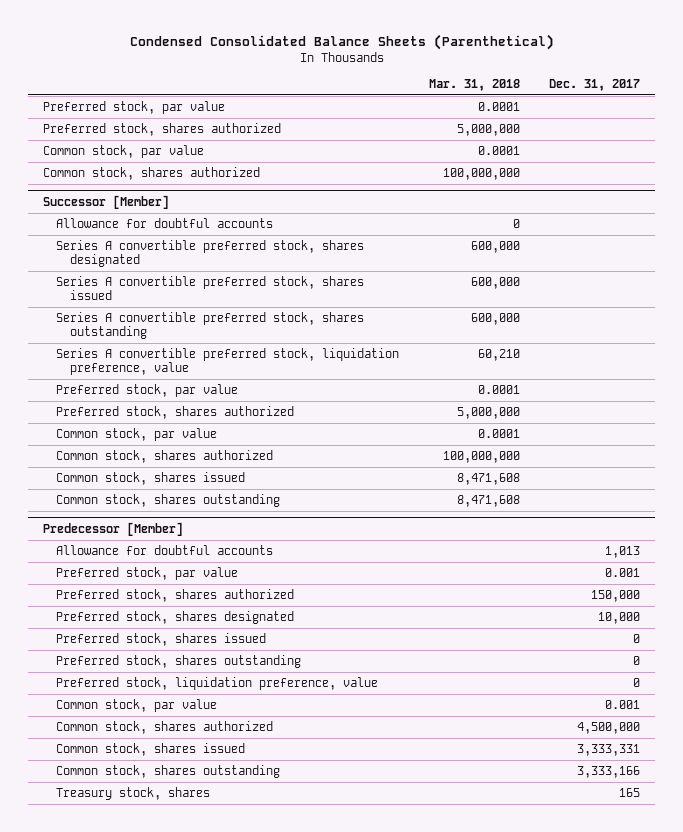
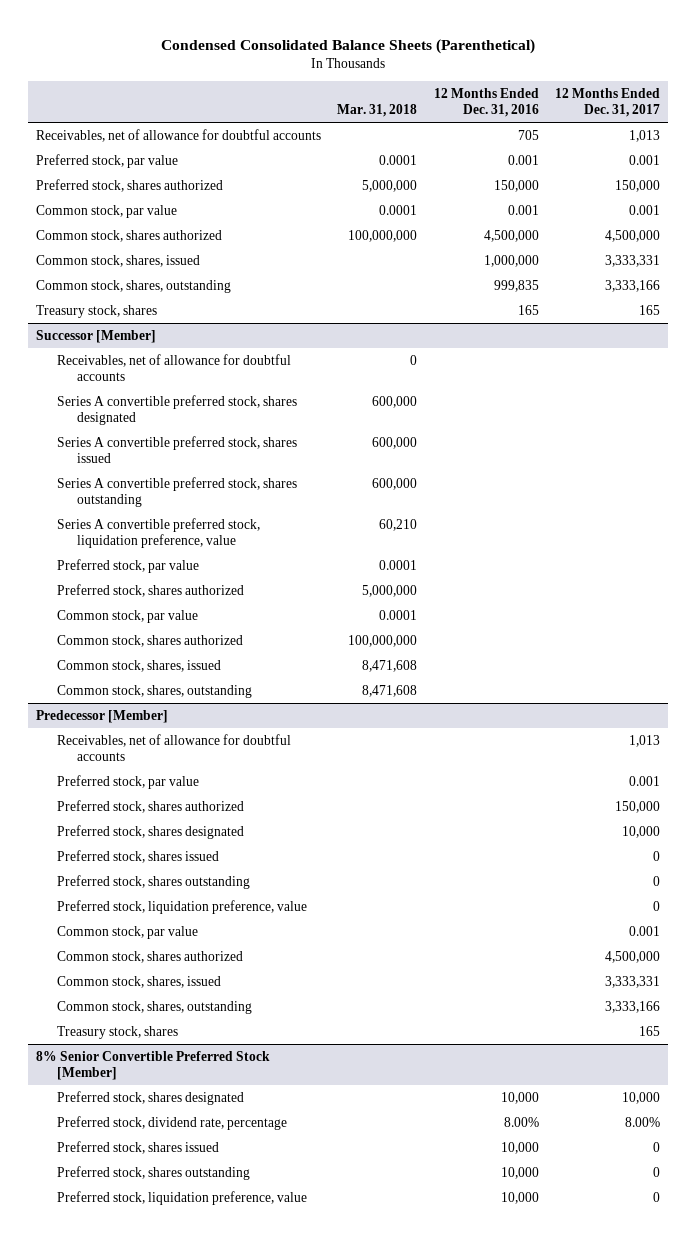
- | Mar. 31, 2018 | Dec. 31, 2017
+ | Mar. 31, 2018 | 12 Months Ended Dec. 31, 2016 | 12 Months Ended Dec. 31, 2017
+ Receivables, net of allowance for doubtful accounts | | 705 | 1,013
+ Common stock, shares, issued | | 1,000,000 | 3,333,331
+ Common stock, shares, outstanding | | 999,835 | 3,333,166
+ Treasury stock, shares | | 165 | 165
@ Successor [Member]
- Allowance for doubtful accounts | 0 |
+ Receivables, net of allowance for doubtful accounts | 0 | |
- Common stock, shares issued | 8,471,608 |
- Common stock, shares outstanding | 8,471,608 |
+ Common stock, shares, issued | 8,471,608 | |
+ Common stock, shares, outstanding | 8,471,608 | |
@ Predecessor [Member]
- Allowance for doubtful accounts | | 1,013
+ Receivables, net of allowance for doubtful accounts | | | 1,013
- Common stock, shares issued | | 3,333,331
- Common stock, shares outstanding | | 3,333,166
+ Common stock, shares, issued | | | 3,333,331
+ Common stock, shares, outstanding | | | 3,333,166
+ 8% Senior Convertible Preferred Stock [Member]
+ Preferred stock, shares designated | | 10,000 | 10,000
+ Preferred stock, dividend rate, percentage | | 8.00% | 8.00%
+ Preferred stock, shares issued | | 10,000 | 0
+ Preferred stock, shares outstanding | | 10,000 | 0
+ Preferred stock, liquidation preference, value | | 10,000 | 0

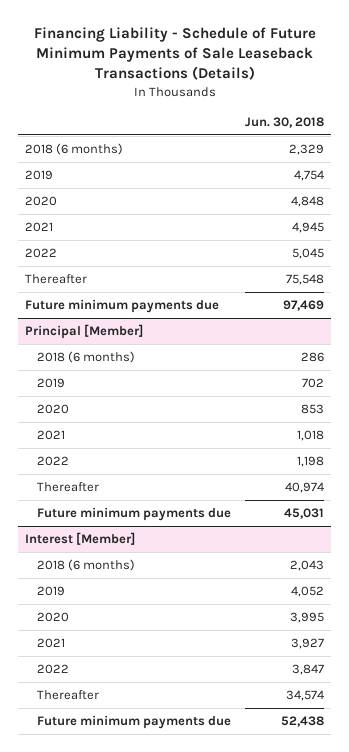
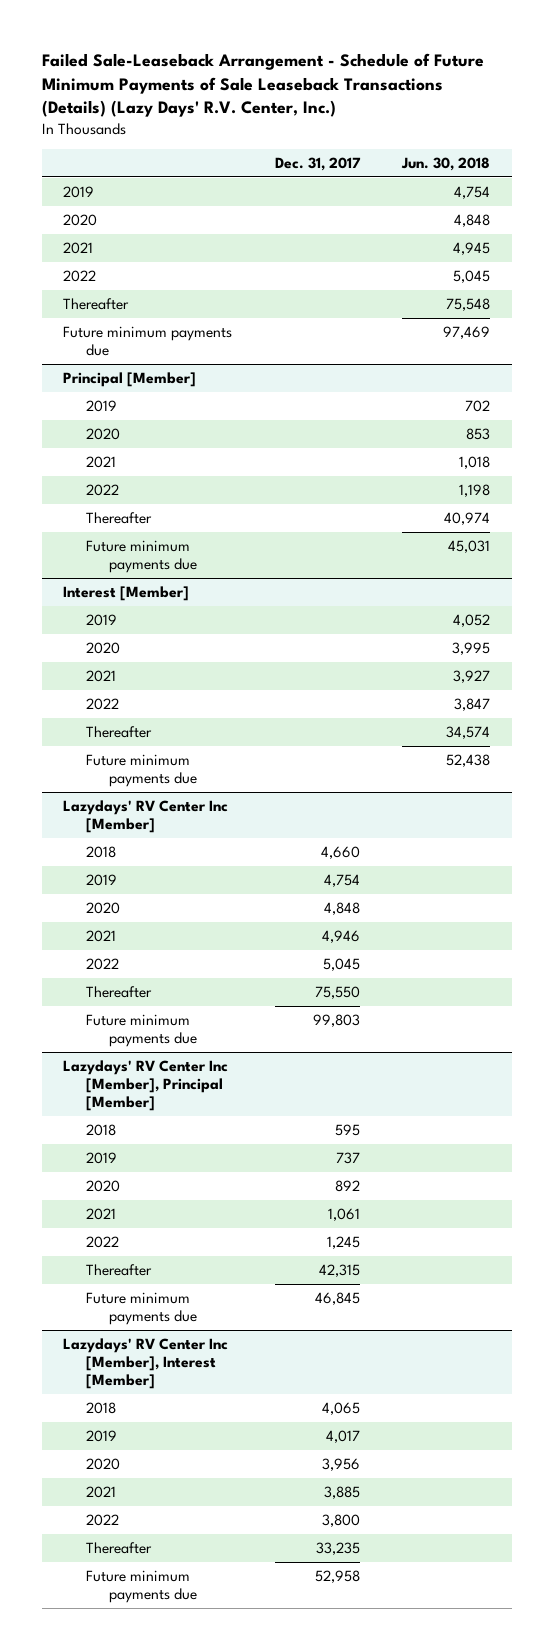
- Financing Liability - Schedule of Future Minimum Payments of Sale Leaseback Transactions (Details)
+ Failed Sale-Leaseback Arrangement - Schedule of Future Minimum Payments of Sale Leaseback Transactions (Details) (Lazy Days' R.V. Center, Inc.)
- | Jun. 30, 2018
+ | Dec. 31, 2017 | Jun. 30, 2018
- 2018 (6 months) | 2,329
@ Principal [Member]
- 2018 (6 months) | 286
@ Interest [Member]
- 2018 (6 months) | 2,043
+ Lazydays' RV Center Inc [Member]
+ 2018 | 4,660 |
+ 2019 | 4,754 |
+ 2020 | 4,848 |
+ 2021 | 4,946 |
+ 2022 | 5,045 |
+ Thereafter | 75,550 |
+ Future minimum payments due | 99,803 |
+ Lazydays' RV Center Inc [Member], Principal [Member]
+ 2018 | 595 |
+ 2019 | 737 |
+ 2020 | 892 |
+ 2021 | 1,061 |
+ 2022 | 1,245 |
+ Thereafter | 42,315 |
+ Future minimum payments due | 46,845 |
+ Lazydays' RV Center Inc [Member], Interest [Member]
+ 2018 | 4,065 |
+ 2019 | 4,017 |
+ 2020 | 3,956 |
+ 2021 | 3,885 |
+ 2022 | 3,800 |
+ Thereafter | 33,235 |
+ Future minimum payments due | 52,958 |

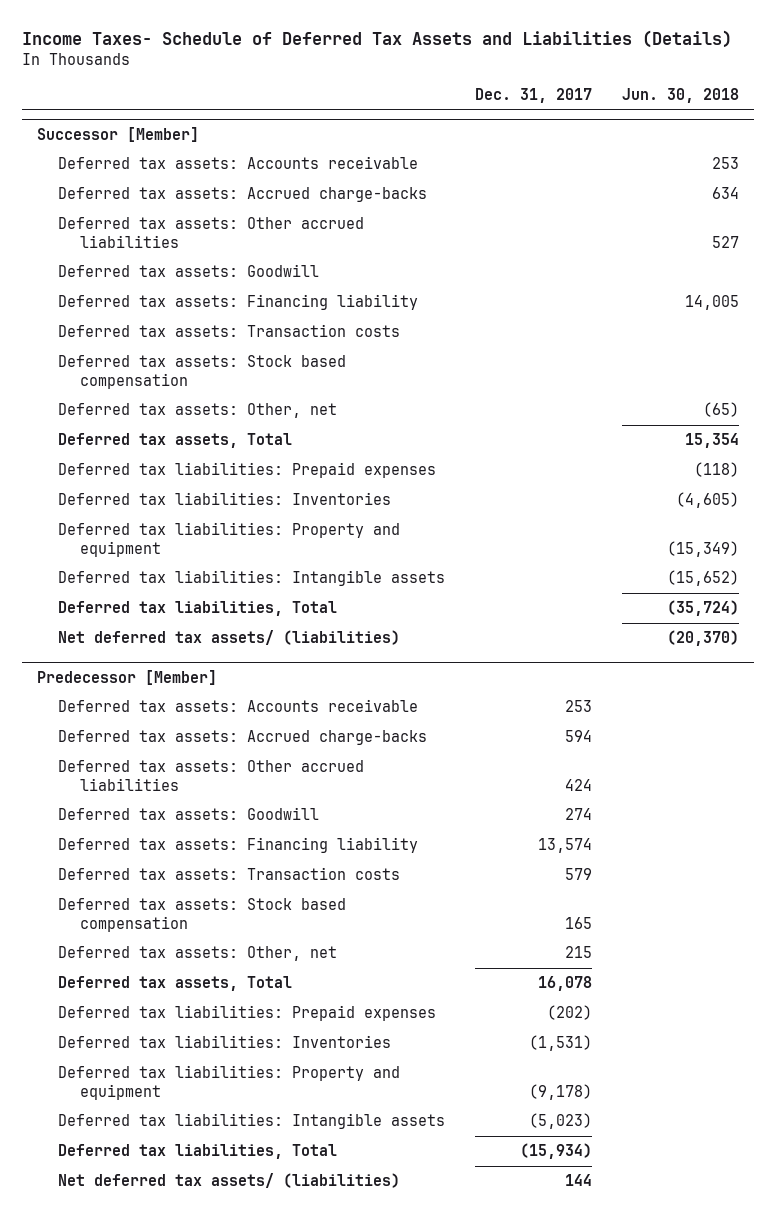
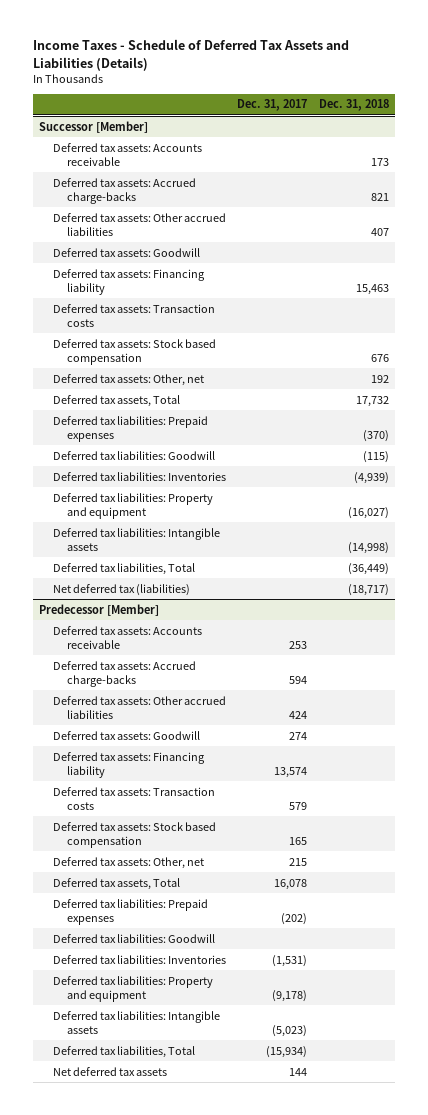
- Income Taxes- Schedule of Deferred Tax Assets and Liabilities (Details)
+ Income Taxes - Schedule of Deferred Tax Assets and Liabilities (Details)
- | Dec. 31, 2017 | Jun. 30, 2018
+ | Dec. 31, 2017 | Dec. 31, 2018
@ Successor [Member]
+ Deferred tax liabilities: Goodwill | | (115)
- Net deferred tax assets/ (liabilities) | | (20,370)
+ Net deferred tax (liabilities) | | (18,717)
@ Predecessor [Member]
+ Deferred tax liabilities: Goodwill
- Net deferred tax assets/ (liabilities) | 144 |
+ Net deferred tax assets | 144 |

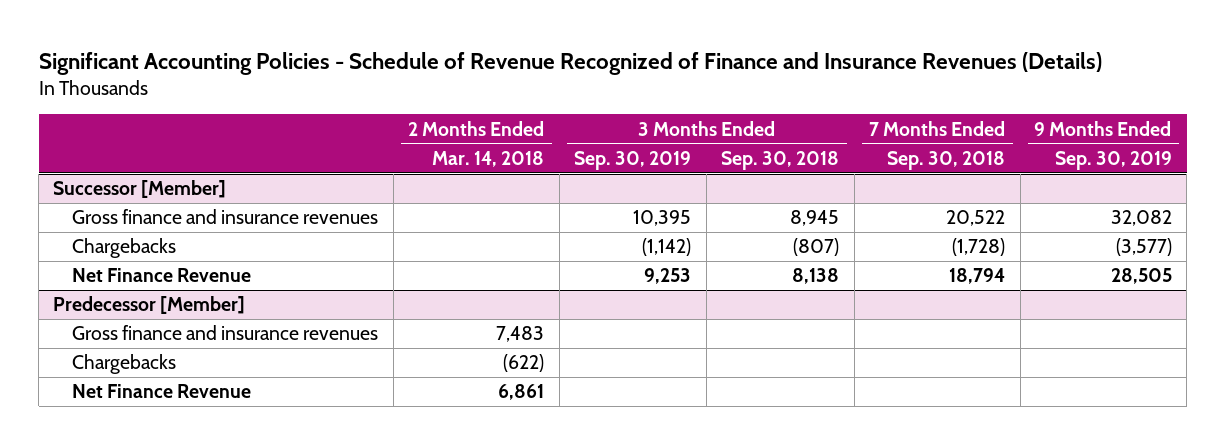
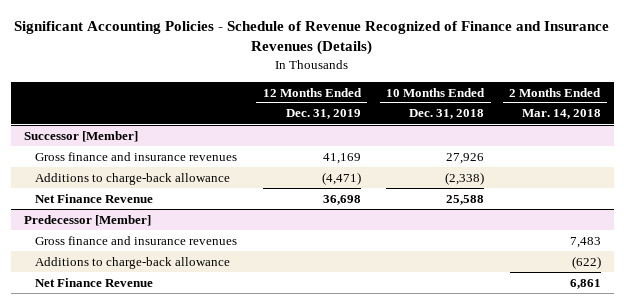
- | 2 Months Ended Mar. 14, 2018 | 3 Months Ended Sep. 30, 2019 | 3 Months Ended Sep. 30, 2018 | 7 Months Ended Sep. 30, 2018 | 9 Months Ended Sep. 30, 2019
+ | 12 Months Ended Dec. 31, 2019 | 10 Months Ended Dec. 31, 2018 | 2 Months Ended Mar. 14, 2018
@ Successor [Member]
- Chargebacks | | (1,142) | (807) | (1,728) | (3,577)
+ Additions to charge-back allowance | (4,471) | (2,338) |
@ Predecessor [Member]
- Chargebacks | (622) | | | |
+ Additions to charge-back allowance | | | (622)

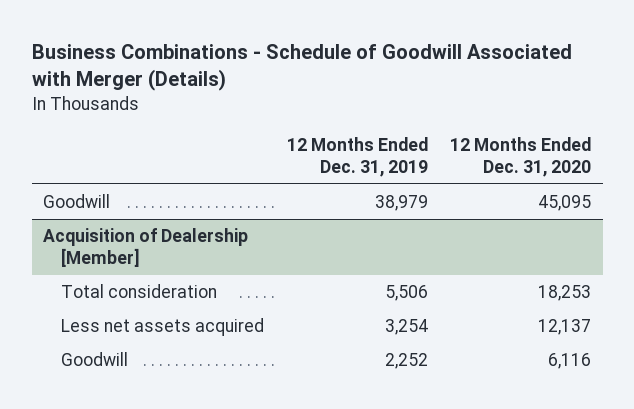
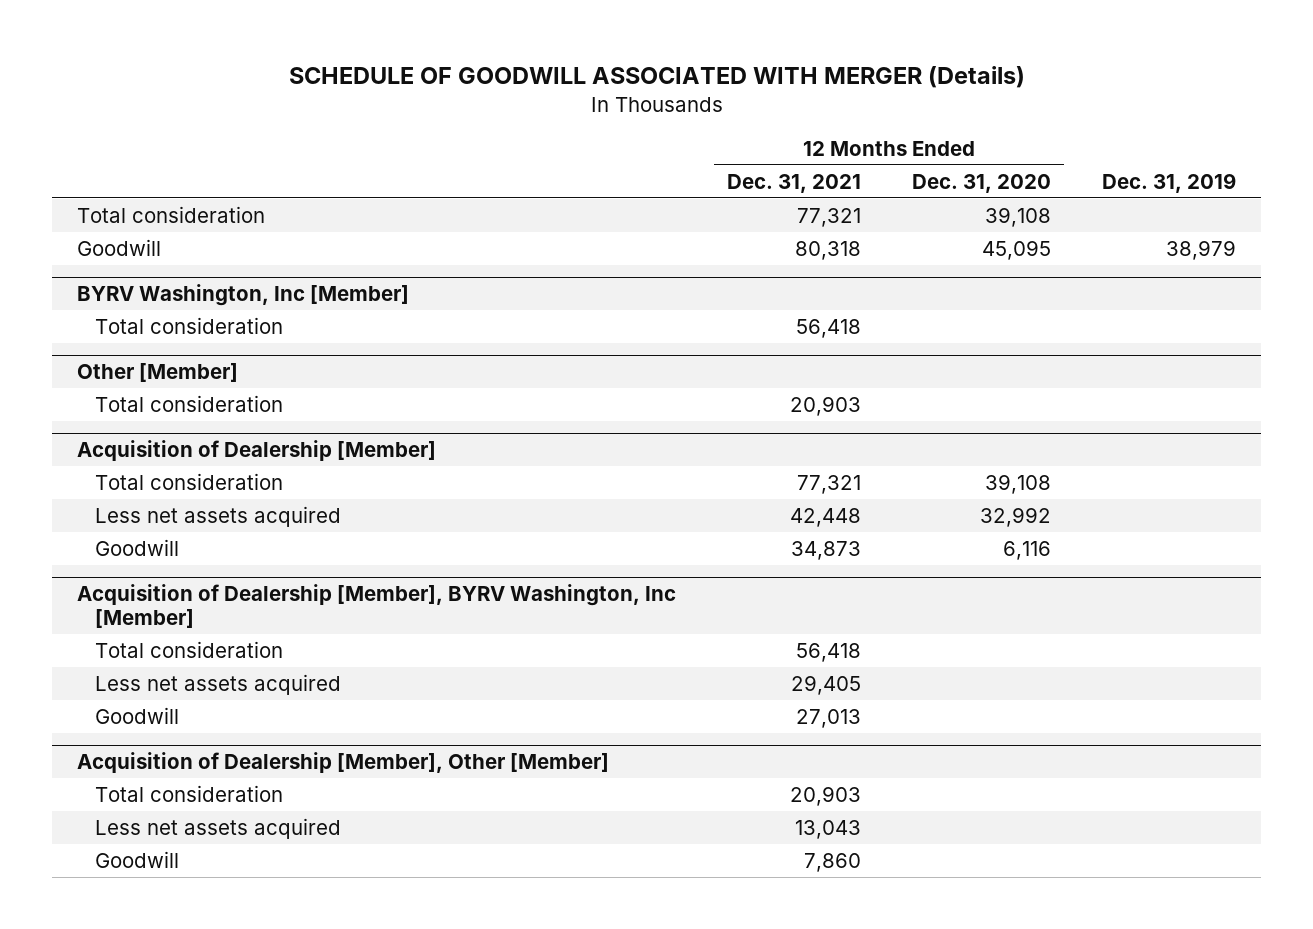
- Business Combinations - Schedule of Goodwill Associated with Merger (Details)
+ SCHEDULE OF GOODWILL ASSOCIATED WITH MERGER (Details)
- | 12 Months Ended Dec. 31, 2019 | 12 Months Ended Dec. 31, 2020
+ | 12 Months Ended Dec. 31, 2021 | 12 Months Ended Dec. 31, 2020 | Dec. 31, 2019
+ Total consideration | 77,321 | 39,108 |
+ BYRV Washington, Inc [Member]
+ Total consideration | 56,418 | |
+ Other [Member]
+ Total consideration | 20,903 | |
@ Acquisition of Dealership [Member]
- Total consideration | 5,506 | 18,253
- Less net assets acquired | 3,254 | 12,137
+ Total consideration | 77,321 | 39,108 |
+ Less net assets acquired | 42,448 | 32,992 |
+ Acquisition of Dealership [Member], BYRV Washington, Inc [Member]
+ Total consideration | 56,418 | |
+ Less net assets acquired | 29,405 | |
+ Goodwill | 27,013 | |
+ Acquisition of Dealership [Member], Other [Member]
+ Total consideration | 20,903 | |
+ Less net assets acquired | 13,043 | |
+ Goodwill | 7,860 | |

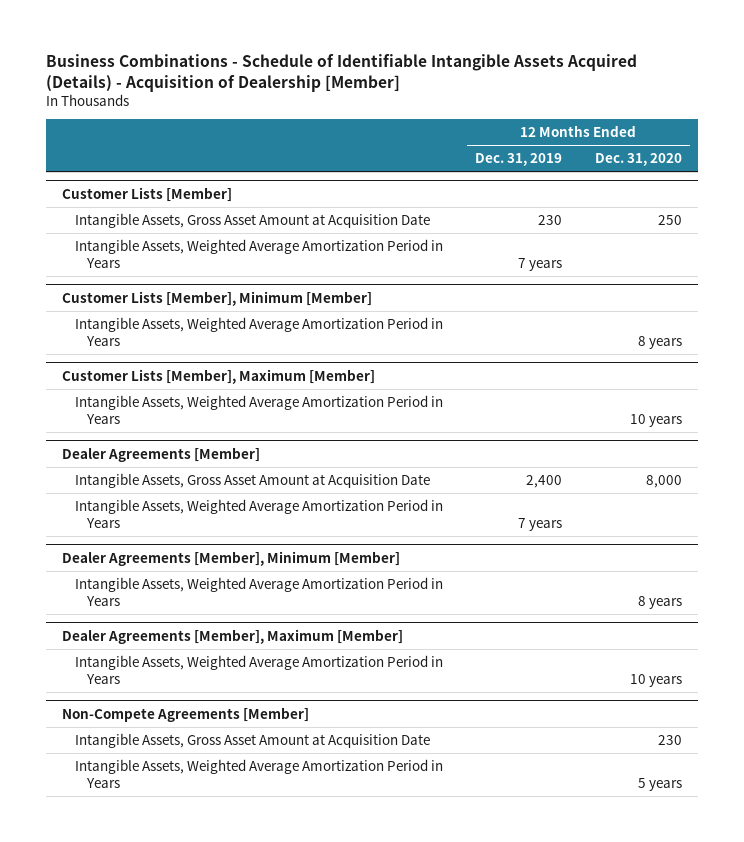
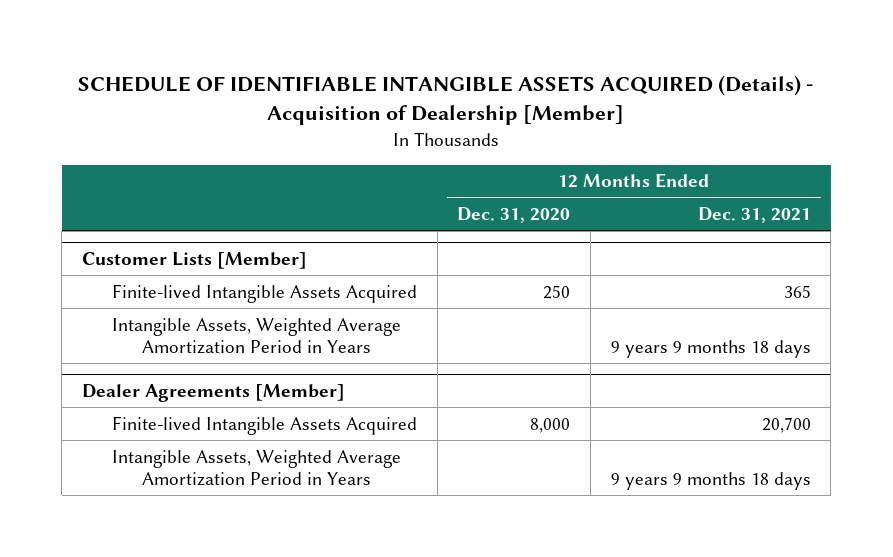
- Business Combinations - Schedule of Identifiable Intangible Assets Acquired (Details) - Acquisition of Dealership [Member]
+ SCHEDULE OF IDENTIFIABLE INTANGIBLE ASSETS ACQUIRED (Details) - Acquisition of Dealership [Member]
- | 12 Months Ended Dec. 31, 2019 | 12 Months Ended Dec. 31, 2020
+ | 12 Months Ended Dec. 31, 2020 | 12 Months Ended Dec. 31, 2021
@ Customer Lists [Member]
- Intangible Assets, Gross Asset Amount at Acquisition Date | 230 | 250
+ Finite-lived Intangible Assets Acquired | 250 | 365
- Customer Lists [Member], Minimum [Member]
- Intangible Assets, Weighted Average Amortization Period in Years | | 8 years
- Customer Lists [Member], Maximum [Member]
- Intangible Assets, Weighted Average Amortization Period in Years | | 10 years
@ Dealer Agreements [Member]
- Intangible Assets, Gross Asset Amount at Acquisition Date | 2,400 | 8,000
+ Finite-lived Intangible Assets Acquired | 8,000 | 20,700
- Dealer Agreements [Member], Minimum [Member]
- Intangible Assets, Weighted Average Amortization Period in Years | | 8 years
- Dealer Agreements [Member], Maximum [Member]
- Intangible Assets, Weighted Average Amortization Period in Years | | 10 years
- Non-Compete Agreements [Member]
- Intangible Assets, Gross Asset Amount at Acquisition Date | | 230
- Intangible Assets, Weighted Average Amortization Period in Years | | 5 years

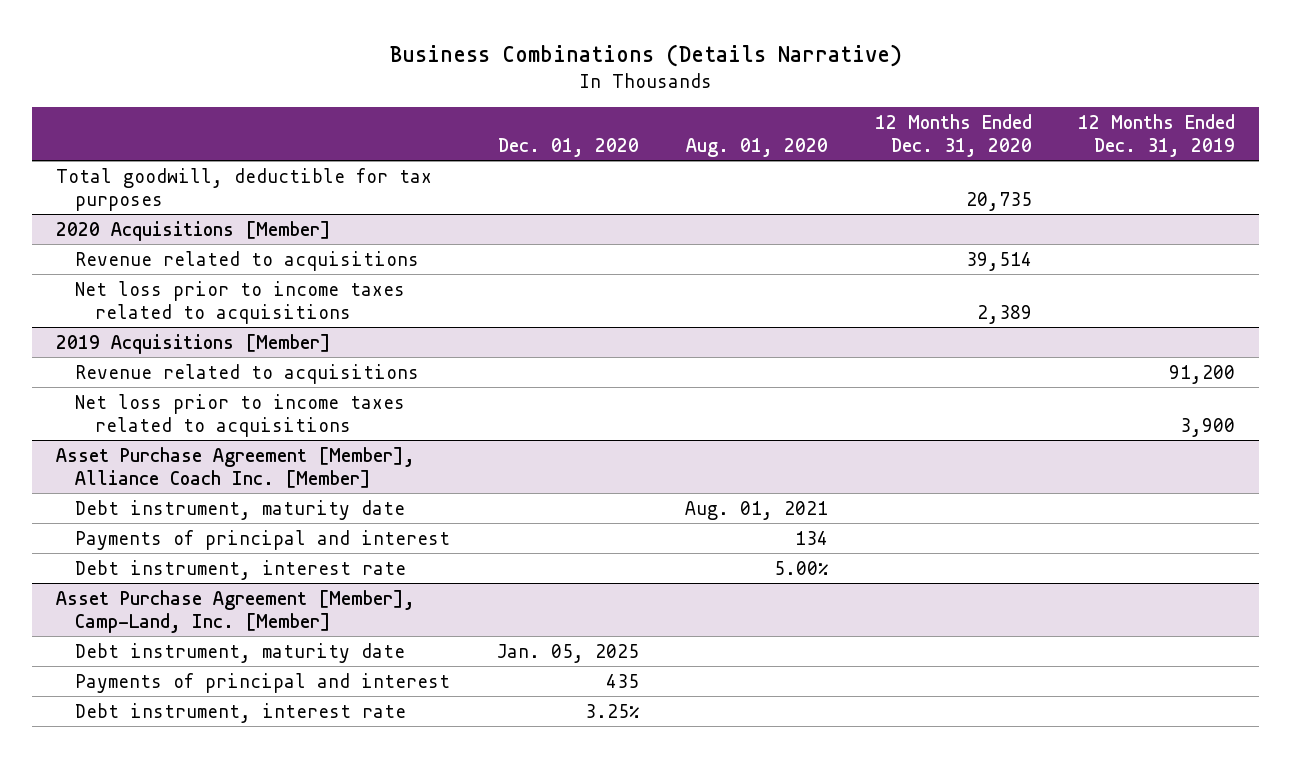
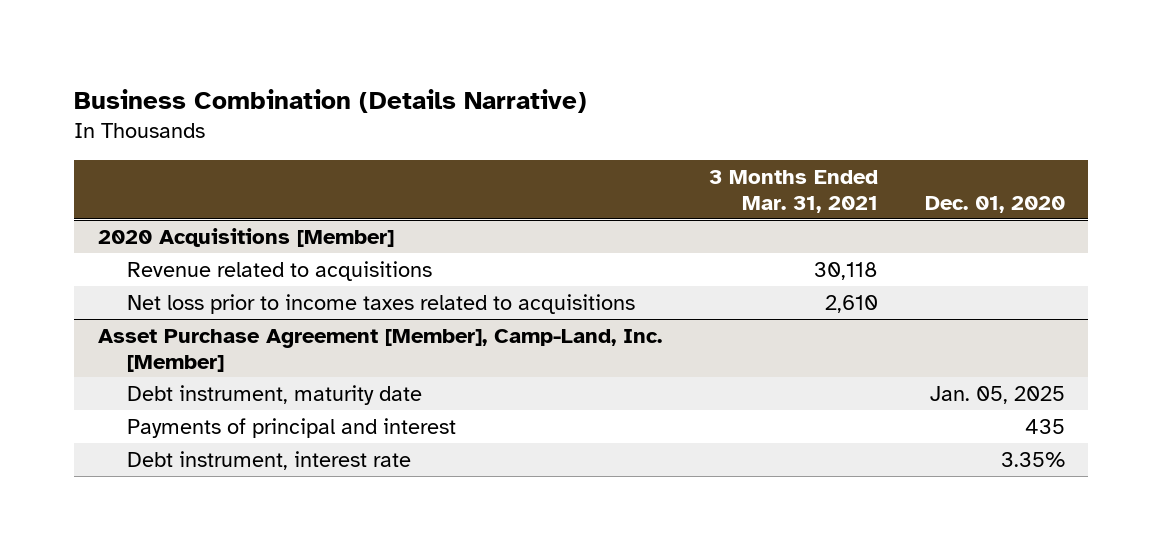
- Business Combinations (Details Narrative)
+ Business Combination (Details Narrative)
- | Dec. 01, 2020 | Aug. 01, 2020 | 12 Months Ended Dec. 31, 2020 | 12 Months Ended Dec. 31, 2019
+ | 3 Months Ended Mar. 31, 2021 | Dec. 01, 2020
- Total goodwill, deductible for tax purposes | | | 20,735 |
- 2019 Acquisitions [Member]
- Revenue related to acquisitions | | | | 91,200
- Net loss prior to income taxes related to acquisitions | | | | 3,900
- Asset Purchase Agreement [Member], Alliance Coach Inc. [Member]
- Debt instrument, maturity date | | Aug. 01, 2021 | |
- Payments of principal and interest | | 134 | |
- Debt instrument, interest rate | | 5.00% | |
@ Asset Purchase Agreement [Member], Camp-Land, Inc. [Member]
- Debt instrument, interest rate | 3.25% | | |
+ Debt instrument, interest rate | | 3.35%

